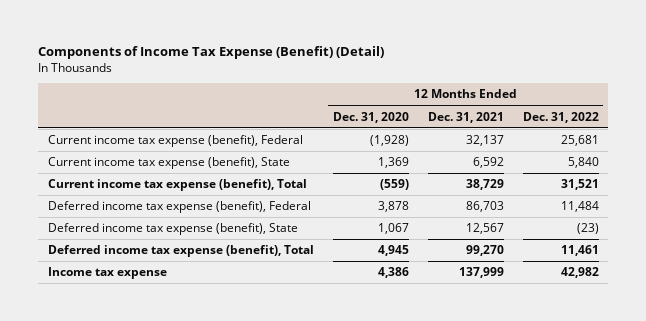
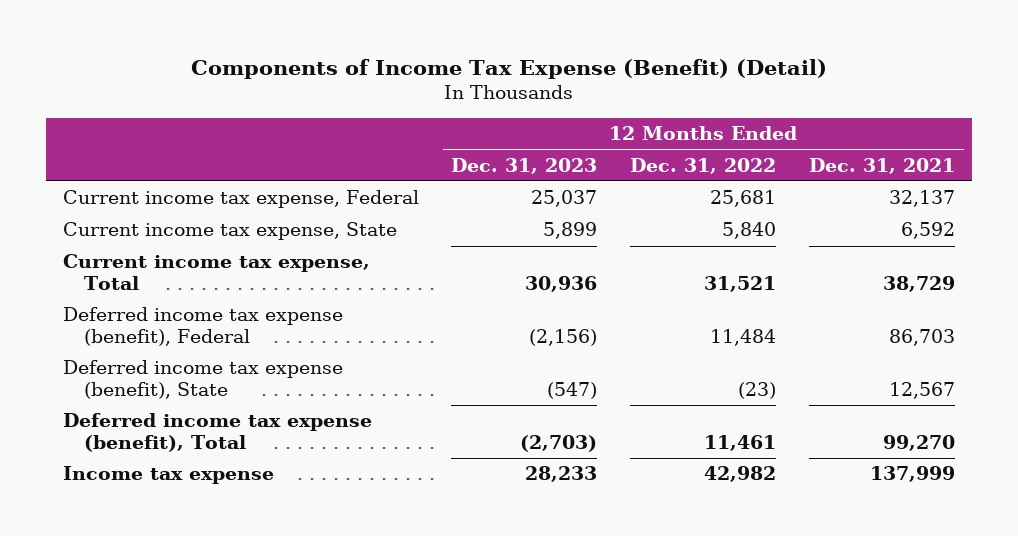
- | 12 Months Ended Dec. 31, 2020 | 12 Months Ended Dec. 31, 2021 | 12 Months Ended Dec. 31, 2022
+ | 12 Months Ended Dec. 31, 2023 | 12 Months Ended Dec. 31, 2022 | 12 Months Ended Dec. 31, 2021
- Current income tax expense (benefit), Federal | (1,928) | 32,137 | 25,681
- Current income tax expense (benefit), State | 1,369 | 6,592 | 5,840
- Current income tax expense (benefit), Total | (559) | 38,729 | 31,521
+ Current income tax expense, Federal | 25,037 | 25,681 | 32,137
+ Current income tax expense, State | 5,899 | 5,840 | 6,592
+ Current income tax expense, Total | 30,936 | 31,521 | 38,729

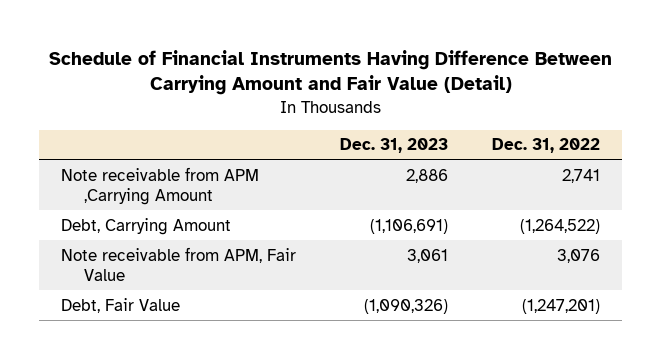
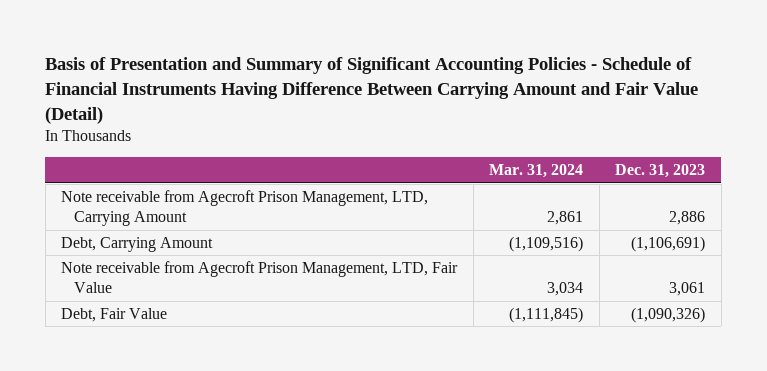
- Schedule of Financial Instruments Having Difference Between Carrying Amount and Fair Value (Detail)
+ Basis of Presentation and Summary of Significant Accounting Policies - Schedule of Financial Instruments Having Difference Between Carrying Amount and Fair Value (Detail)
- | Dec. 31, 2023 | Dec. 31, 2022
+ | Mar. 31, 2024 | Dec. 31, 2023
- Note receivable from APM ,Carrying Amount | 2,886 | 2,741
+ Note receivable from Agecroft Prison Management, LTD, Carrying Amount | 2,861 | 2,886
- Note receivable from APM, Fair Value | 3,061 | 3,076
+ Note receivable from Agecroft Prison Management, LTD, Fair Value | 3,034 | 3,061

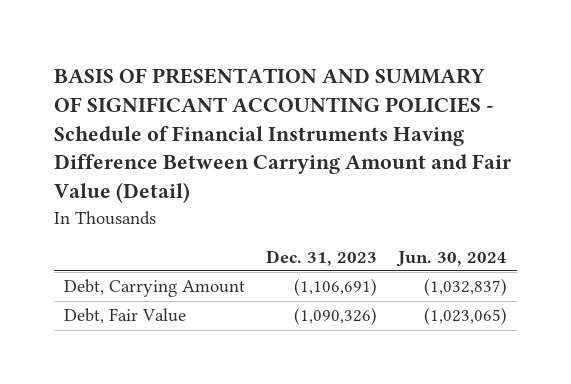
- Basis of Presentation and Summary of Significant Accounting Policies - Schedule of Financial Instruments Having Difference Between Carrying Amount and Fair Value (Detail)
+ BASIS OF PRESENTATION AND SUMMARY OF SIGNIFICANT ACCOUNTING POLICIES - Schedule of Financial Instruments Having Difference Between Carrying Amount and Fair Value (Detail)
- | Mar. 31, 2024 | Dec. 31, 2023
+ | Dec. 31, 2023 | Jun. 30, 2024
- Note receivable from Agecroft Prison Management, LTD, Carrying Amount | 2,861 | 2,886
- Note receivable from Agecroft Prison Management, LTD, Fair Value | 3,034 | 3,061

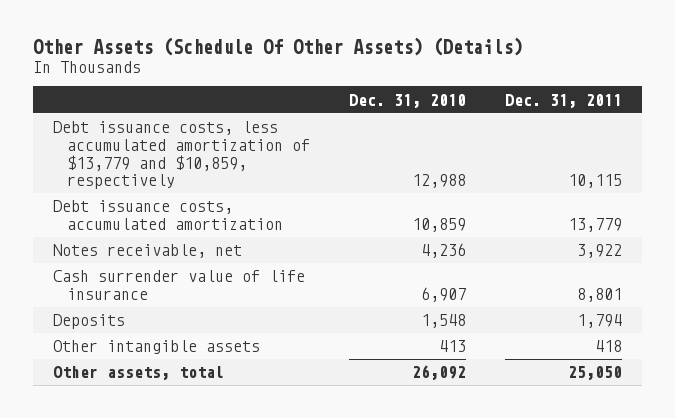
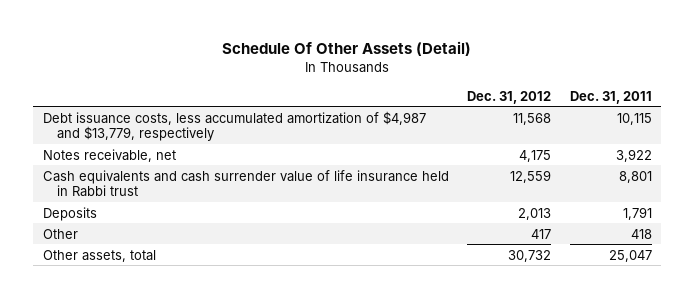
- Other Assets (Schedule Of Other Assets) (Details)
+ Schedule Of Other Assets (Detail)
- | Dec. 31, 2010 | Dec. 31, 2011
+ | Dec. 31, 2012 | Dec. 31, 2011
- Debt issuance costs, less accumulated amortization of $13,779 and $10,859, respectively | 12,988 | 10,115
- Debt issuance costs, accumulated amortization | 10,859 | 13,779
+ Debt issuance costs, less accumulated amortization of $4,987 and $13,779, respectively | 11,568 | 10,115
- Cash surrender value of life insurance | 6,907 | 8,801
- Deposits | 1,548 | 1,794
- Other intangible assets | 413 | 418
- Other assets, total | 26,092 | 25,050
+ Cash equivalents and cash surrender value of life insurance held in Rabbi trust | 12,559 | 8,801
+ Deposits | 2,013 | 1,791
+ Other | 417 | 418
+ Other assets, total | 30,732 | 25,047

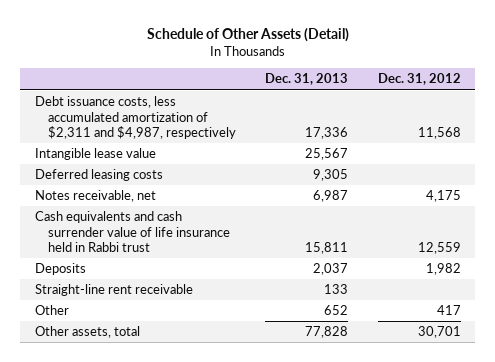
- Schedule Of Other Assets (Detail)
+ Schedule of Other Assets (Detail)
- | Dec. 31, 2012 | Dec. 31, 2011
+ | Dec. 31, 2013 | Dec. 31, 2012
- Debt issuance costs, less accumulated amortization of $4,987 and $13,779, respectively | 11,568 | 10,115
+ Debt issuance costs, less accumulated amortization of $2,311 and $4,987, respectively | 17,336 | 11,568
+ Intangible lease value | 25,567 |
+ Deferred leasing costs | 9,305 |
- Deposits | 2,013 | 1,791
+ Deposits | 2,037 | 1,982
+ Straight-line rent receivable | 133 |
- Other assets, total | 30,732 | 25,047
+ Other assets, total | 77,828 | 30,701

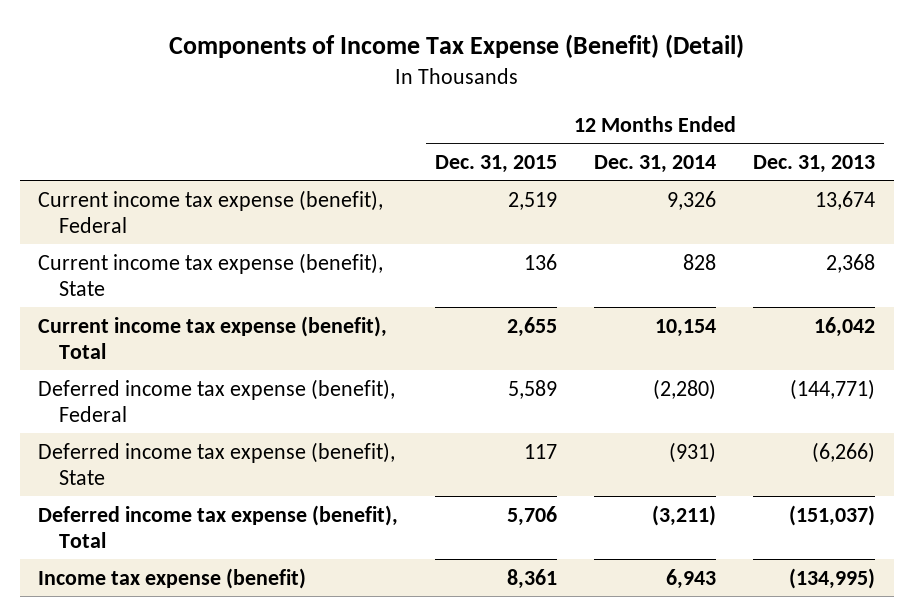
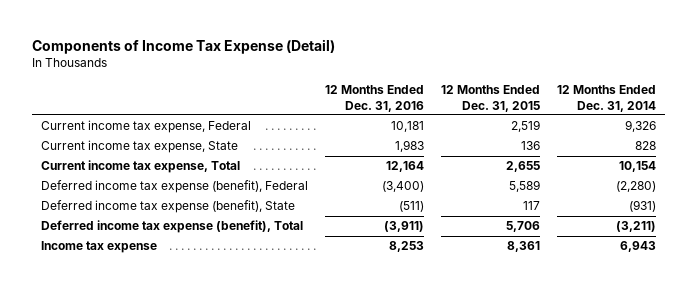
- Components of Income Tax Expense (Benefit) (Detail)
+ Components of Income Tax Expense (Detail)
- | 12 Months Ended Dec. 31, 2015 | 12 Months Ended Dec. 31, 2014 | 12 Months Ended Dec. 31, 2013
+ | 12 Months Ended Dec. 31, 2016 | 12 Months Ended Dec. 31, 2015 | 12 Months Ended Dec. 31, 2014
- Current income tax expense (benefit), Federal | 2,519 | 9,326 | 13,674
- Current income tax expense (benefit), State | 136 | 828 | 2,368
- Current income tax expense (benefit), Total | 2,655 | 10,154 | 16,042
+ Current income tax expense, Federal | 10,181 | 2,519 | 9,326
+ Current income tax expense, State | 1,983 | 136 | 828
+ Current income tax expense, Total | 12,164 | 2,655 | 10,154
- Income tax expense (benefit) | 8,361 | 6,943 | (134,995)
+ Income tax expense | 8,253 | 8,361 | 6,943

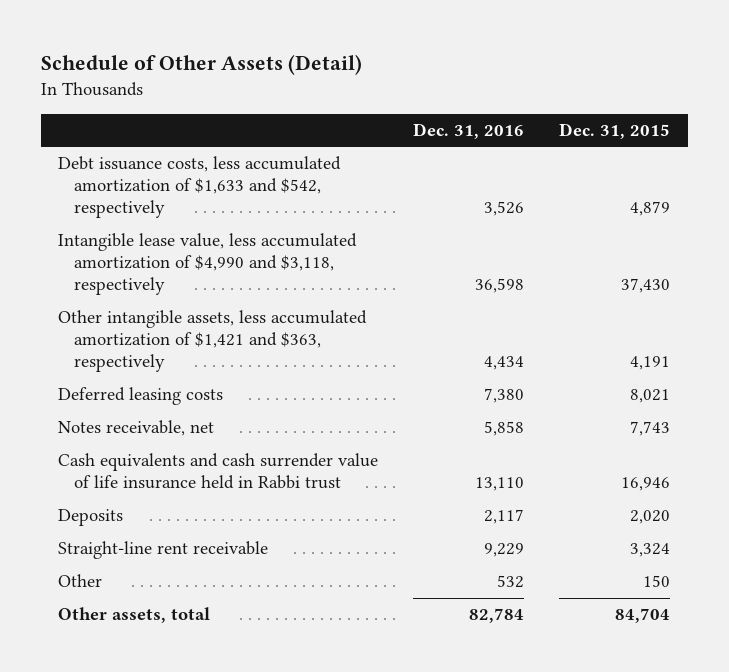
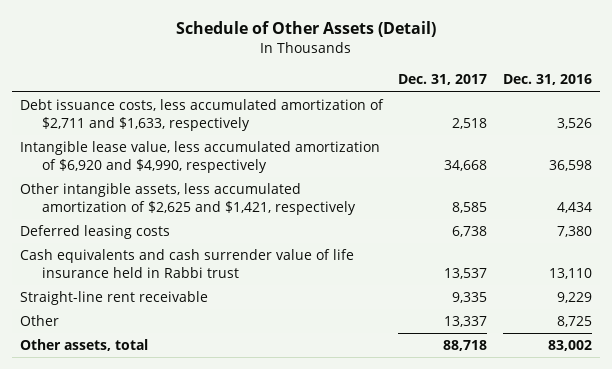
- | Dec. 31, 2016 | Dec. 31, 2015
+ | Dec. 31, 2017 | Dec. 31, 2016
- Debt issuance costs, less accumulated amortization of $1,633 and $542, respectively | 3,526 | 4,879
- Intangible lease value, less accumulated amortization of $4,990 and $3,118, respectively | 36,598 | 37,430
- Other intangible assets, less accumulated amortization of $1,421 and $363, respectively | 4,434 | 4,191
+ Debt issuance costs, less accumulated amortization of $2,711 and $1,633, respectively | 2,518 | 3,526
+ Intangible lease value, less accumulated amortization of $6,920 and $4,990, respectively | 34,668 | 36,598
+ Other intangible assets, less accumulated amortization of $2,625 and $1,421, respectively | 8,585 | 4,434
- Notes receivable, net | 5,858 | 7,743
- Deposits | 2,117 | 2,020
- Other | 532 | 150
- Other assets, total | 82,784 | 84,704
+ Other | 13,337 | 8,725
+ Other assets, total | 88,718 | 83,002

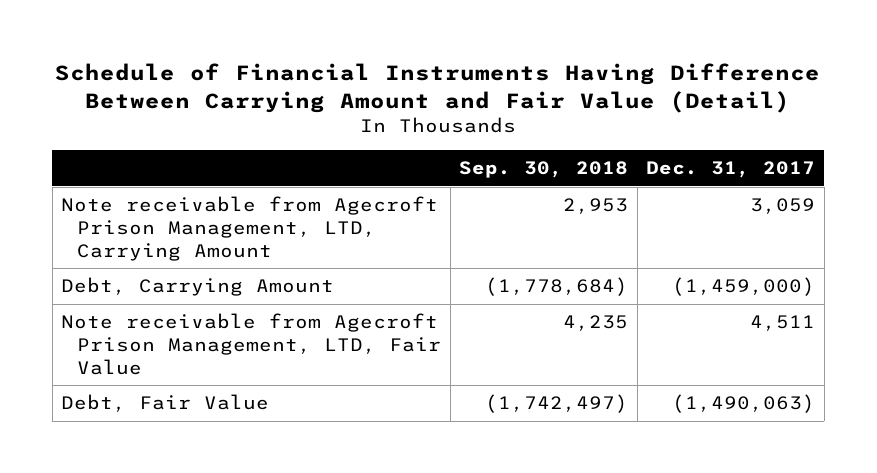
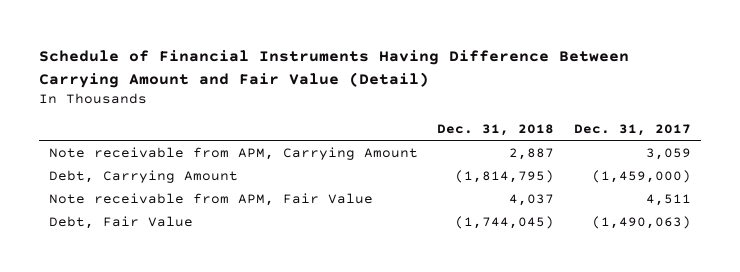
- | Sep. 30, 2018 | Dec. 31, 2017
+ | Dec. 31, 2018 | Dec. 31, 2017
- Note receivable from Agecroft Prison Management, LTD, Carrying Amount | 2,953 | 3,059
+ Note receivable from APM, Carrying Amount | 2,887 | 3,059
- Note receivable from Agecroft Prison Management, LTD, Fair Value | 4,235 | 4,511
+ Note receivable from APM, Fair Value | 4,037 | 4,511

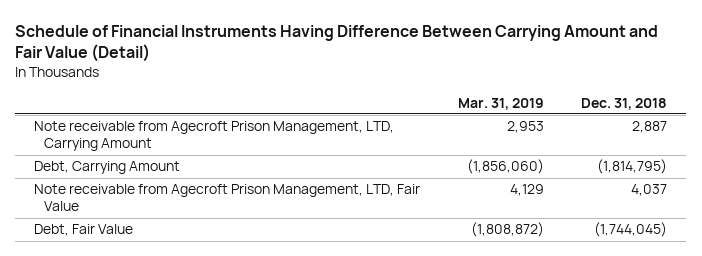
- | Dec. 31, 2018 | Dec. 31, 2017
+ | Mar. 31, 2019 | Dec. 31, 2018
- Note receivable from APM, Carrying Amount | 2,887 | 3,059
+ Note receivable from Agecroft Prison Management, LTD, Carrying Amount | 2,953 | 2,887
- Note receivable from APM, Fair Value | 4,037 | 4,511
+ Note receivable from Agecroft Prison Management, LTD, Fair Value | 4,129 | 4,037

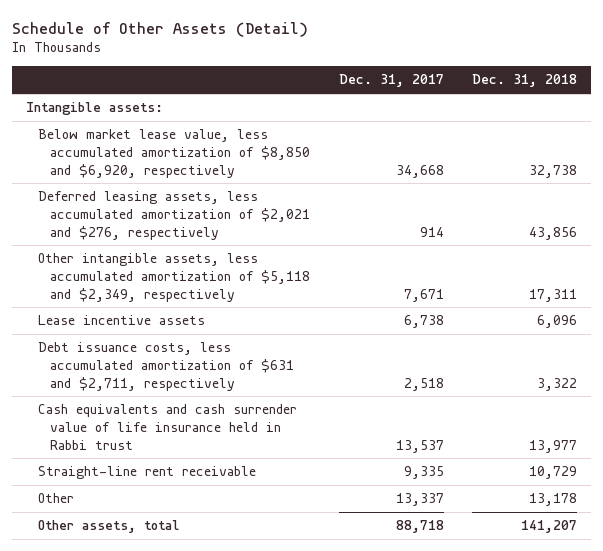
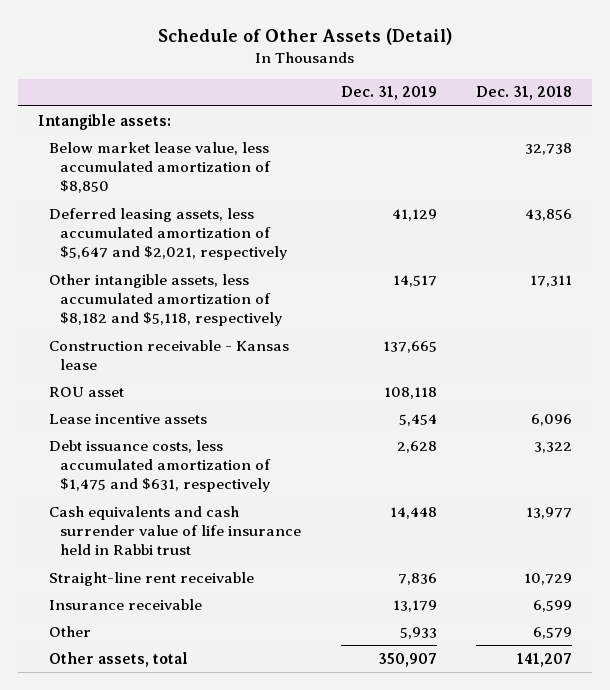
- | Dec. 31, 2017 | Dec. 31, 2018
+ | Dec. 31, 2019 | Dec. 31, 2018
- Below market lease value, less accumulated amortization of $8,850 and $6,920, respectively | 34,668 | 32,738
- Deferred leasing assets, less accumulated amortization of $2,021 and $276, respectively | 914 | 43,856
- Other intangible assets, less accumulated amortization of $5,118 and $2,349, respectively | 7,671 | 17,311
+ Below market lease value, less accumulated amortization of $8,850 | | 32,738
+ Deferred leasing assets, less accumulated amortization of $5,647 and $2,021, respectively | 41,129 | 43,856
+ Other intangible assets, less accumulated amortization of $8,182 and $5,118, respectively | 14,517 | 17,311
+ Construction receivable - Kansas lease | 137,665 |
+ ROU asset | 108,118 |
- Debt issuance costs, less accumulated amortization of $631 and $2,711, respectively | 2,518 | 3,322
+ Debt issuance costs, less accumulated amortization of $1,475 and $631, respectively | 2,628 | 3,322
- Other | 13,337 | 13,178
+ Insurance receivable | 13,179 | 6,599
+ Other | 5,933 | 6,579

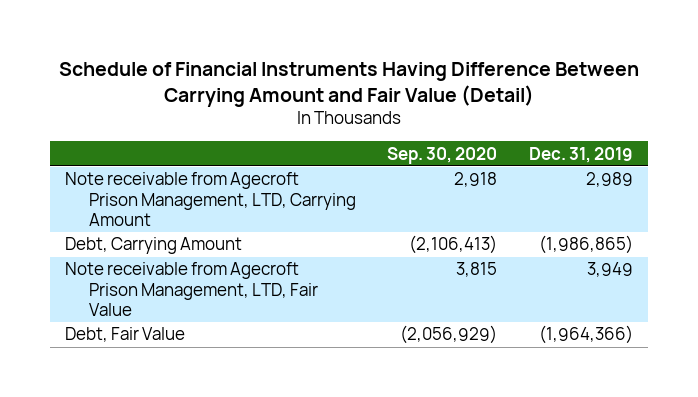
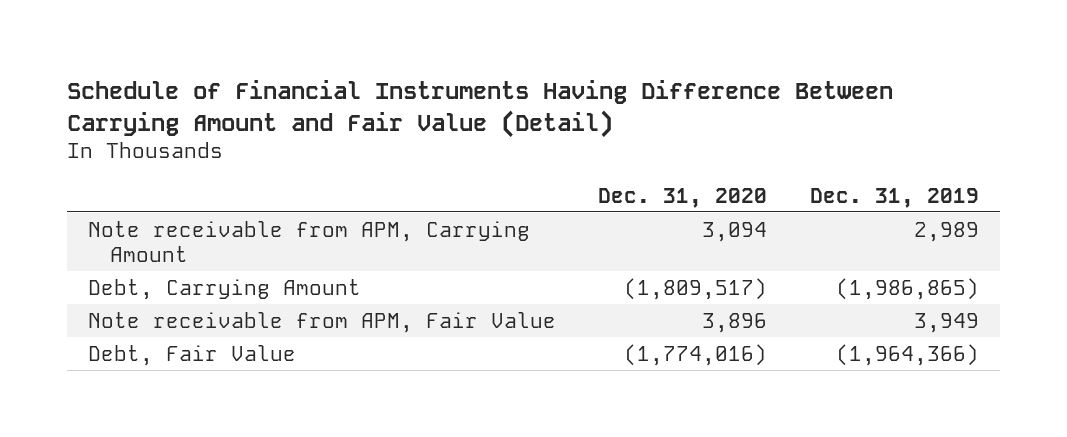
- | Sep. 30, 2020 | Dec. 31, 2019
+ | Dec. 31, 2020 | Dec. 31, 2019
- Note receivable from Agecroft Prison Management, LTD, Carrying Amount | 2,918 | 2,989
+ Note receivable from APM, Carrying Amount | 3,094 | 2,989
- Note receivable from Agecroft Prison Management, LTD, Fair Value | 3,815 | 3,949
+ Note receivable from APM, Fair Value | 3,896 | 3,949

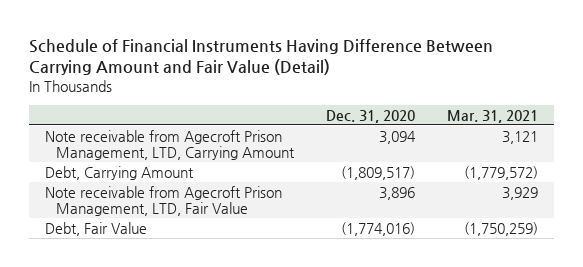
- | Dec. 31, 2020 | Dec. 31, 2019
+ | Dec. 31, 2020 | Mar. 31, 2021
- Note receivable from APM, Carrying Amount | 3,094 | 2,989
+ Note receivable from Agecroft Prison Management, LTD, Carrying Amount | 3,094 | 3,121
- Note receivable from APM, Fair Value | 3,896 | 3,949
+ Note receivable from Agecroft Prison Management, LTD, Fair Value | 3,896 | 3,929

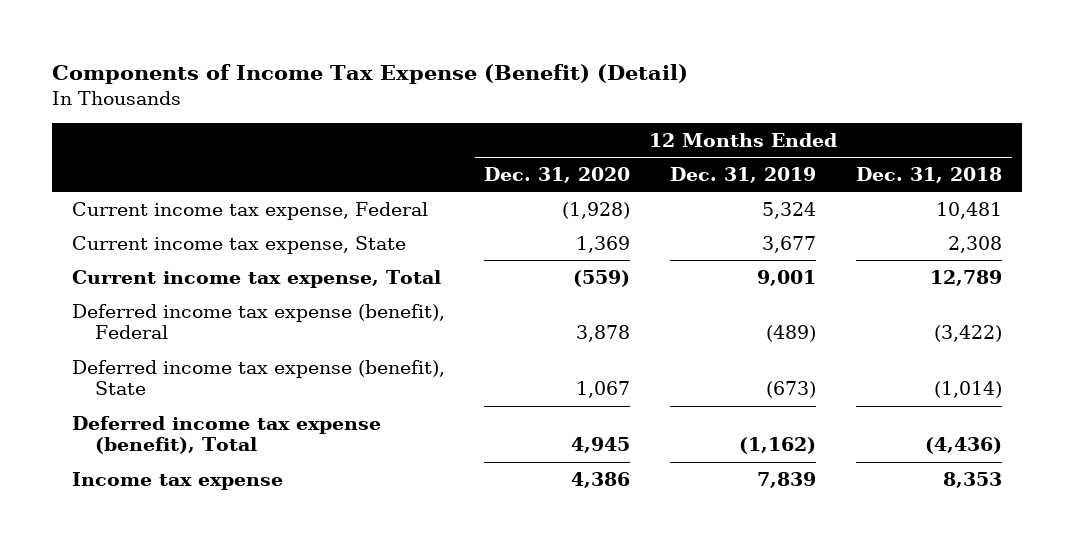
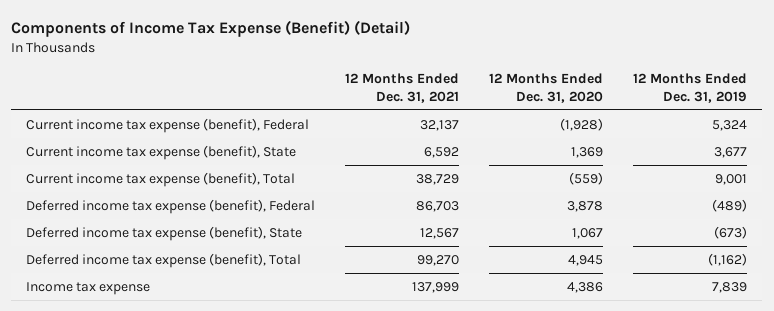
- | 12 Months Ended Dec. 31, 2020 | 12 Months Ended Dec. 31, 2019 | 12 Months Ended Dec. 31, 2018
+ | 12 Months Ended Dec. 31, 2021 | 12 Months Ended Dec. 31, 2020 | 12 Months Ended Dec. 31, 2019
- Current income tax expense, Federal | (1,928) | 5,324 | 10,481
- Current income tax expense, State | 1,369 | 3,677 | 2,308
- Current income tax expense, Total | (559) | 9,001 | 12,789
+ Current income tax expense (benefit), Federal | 32,137 | (1,928) | 5,324
+ Current income tax expense (benefit), State | 6,592 | 1,369 | 3,677
+ Current income tax expense (benefit), Total | 38,729 | (559) | 9,001

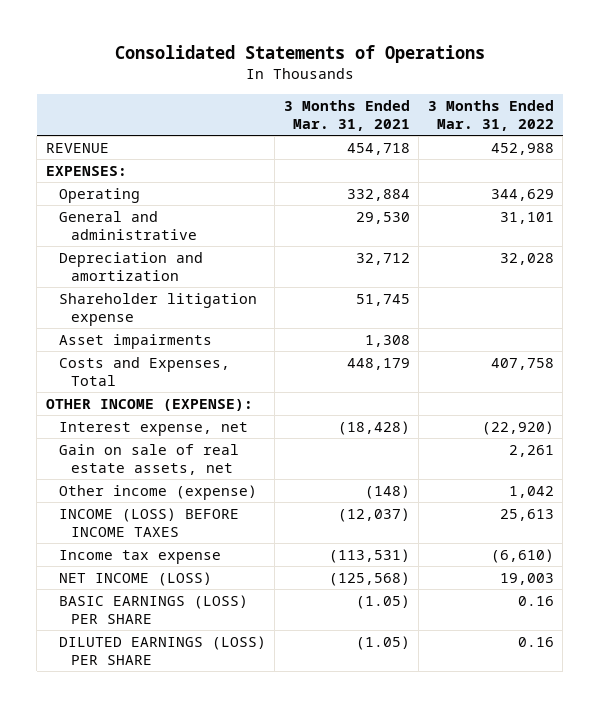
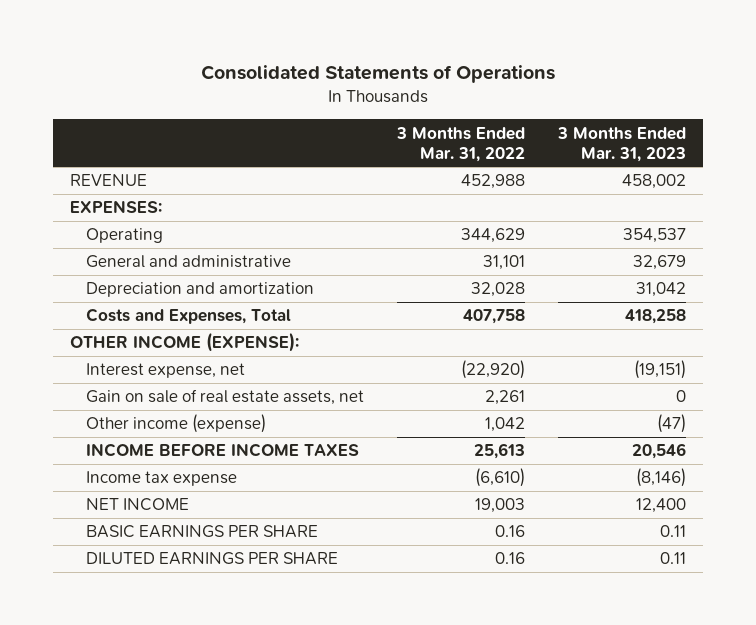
- | 3 Months Ended Mar. 31, 2021 | 3 Months Ended Mar. 31, 2022
+ | 3 Months Ended Mar. 31, 2022 | 3 Months Ended Mar. 31, 2023
- Shareholder litigation expense | 51,745 |
- Asset impairments | 1,308 |
- INCOME (LOSS) BEFORE INCOME TAXES | (12,037) | 25,613
+ INCOME BEFORE INCOME TAXES | 25,613 | 20,546
- NET INCOME (LOSS) | (125,568) | 19,003
- BASIC EARNINGS (LOSS) PER SHARE | (1.05) | 0.16
- DILUTED EARNINGS (LOSS) PER SHARE | (1.05) | 0.16
+ NET INCOME | 19,003 | 12,400
+ BASIC EARNINGS PER SHARE | 0.16 | 0.11
+ DILUTED EARNINGS PER SHARE | 0.16 | 0.11

